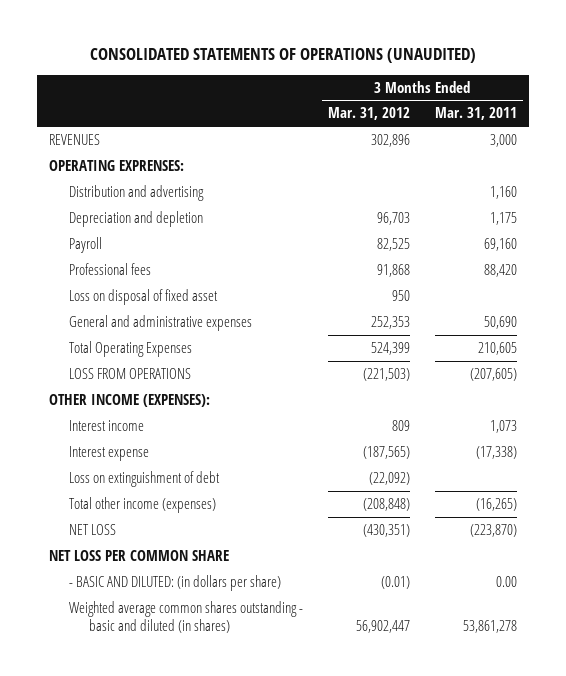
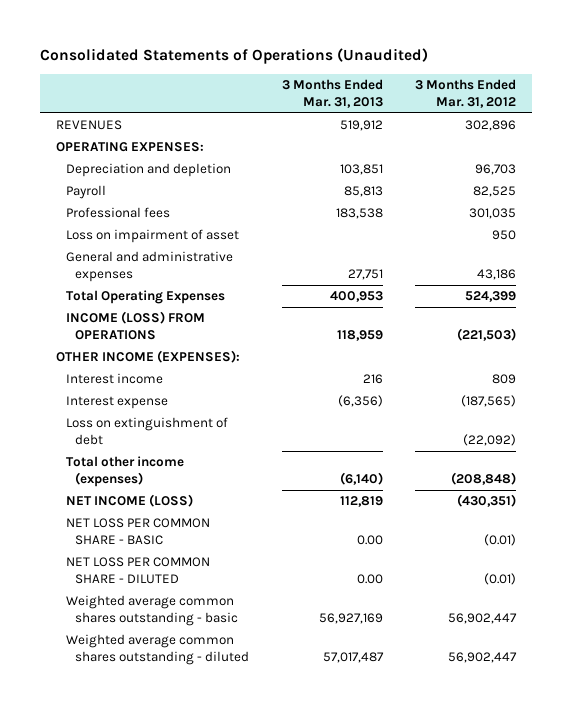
- CONSOLIDATED STATEMENTS OF OPERATIONS (UNAUDITED)
+ Consolidated Statements of Operations (Unaudited)
- | 3 Months Ended Mar. 31, 2012 | 3 Months Ended Mar. 31, 2011
+ | 3 Months Ended Mar. 31, 2013 | 3 Months Ended Mar. 31, 2012
- OPERATING EXPRENSES:
- Distribution and advertising | | 1,160
+ OPERATING EXPENSES:
- Professional fees | 91,868 | 88,420
- Loss on disposal of fixed asset | 950 |
- General and administrative expenses | 252,353 | 50,690
+ Professional fees | 183,538 | 301,035
+ Loss on impairment of asset | | 950
+ General and administrative expenses | 27,751 | 43,186
- LOSS FROM OPERATIONS | (221,503) | (207,605)
+ INCOME (LOSS) FROM OPERATIONS | 118,959 | (221,503)
- NET LOSS | (430,351) | (223,870)
- NET LOSS PER COMMON SHARE
- - BASIC AND DILUTED: (in dollars per share) | (0.01) | 0.00
- Weighted average common shares outstanding - basic and diluted (in shares) | 56,902,447 | 53,861,278
+ NET INCOME (LOSS) | 112,819 | (430,351)
+ NET LOSS PER COMMON SHARE - BASIC | 0.00 | (0.01)
+ NET LOSS PER COMMON SHARE - DILUTED | 0.00 | (0.01)
+ Weighted average common shares outstanding - basic | 56,927,169 | 56,902,447
+ Weighted average common shares outstanding - diluted | 57,017,487 | 56,902,447

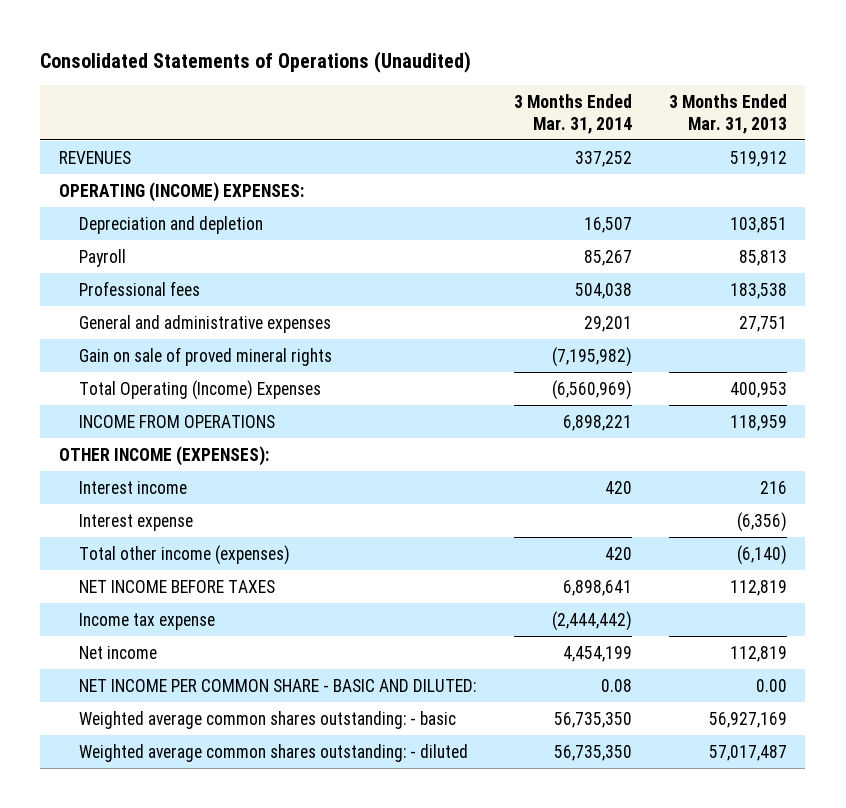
- | 3 Months Ended Mar. 31, 2013 | 3 Months Ended Mar. 31, 2012
+ | 3 Months Ended Mar. 31, 2014 | 3 Months Ended Mar. 31, 2013
- OPERATING EXPENSES:
+ OPERATING (INCOME) EXPENSES:
- Loss on impairment of asset | | 950
- Total Operating Expenses | 400,953 | 524,399
- INCOME (LOSS) FROM OPERATIONS | 118,959 | (221,503)
+ Gain on sale of proved mineral rights | (7,195,982) |
+ Total Operating (Income) Expenses | (6,560,969) | 400,953
+ INCOME FROM OPERATIONS | 6,898,221 | 118,959
- Loss on extinguishment of debt | | (22,092)
- NET INCOME (LOSS) | 112,819 | (430,351)
- NET LOSS PER COMMON SHARE - BASIC | 0.00 | (0.01)
- NET LOSS PER COMMON SHARE - DILUTED | 0.00 | (0.01)
- Weighted average common shares outstanding - basic | 56,927,169 | 56,902,447
- Weighted average common shares outstanding - diluted | 57,017,487 | 56,902,447
+ NET INCOME BEFORE TAXES | 6,898,641 | 112,819
+ Income tax expense | (2,444,442) |
+ Net income | 4,454,199 | 112,819
+ NET INCOME PER COMMON SHARE - BASIC AND DILUTED: | 0.08 | 0.00
+ Weighted average common shares outstanding: - basic | 56,735,350 | 56,927,169
+ Weighted average common shares outstanding: - diluted | 56,735,350 | 57,017,487

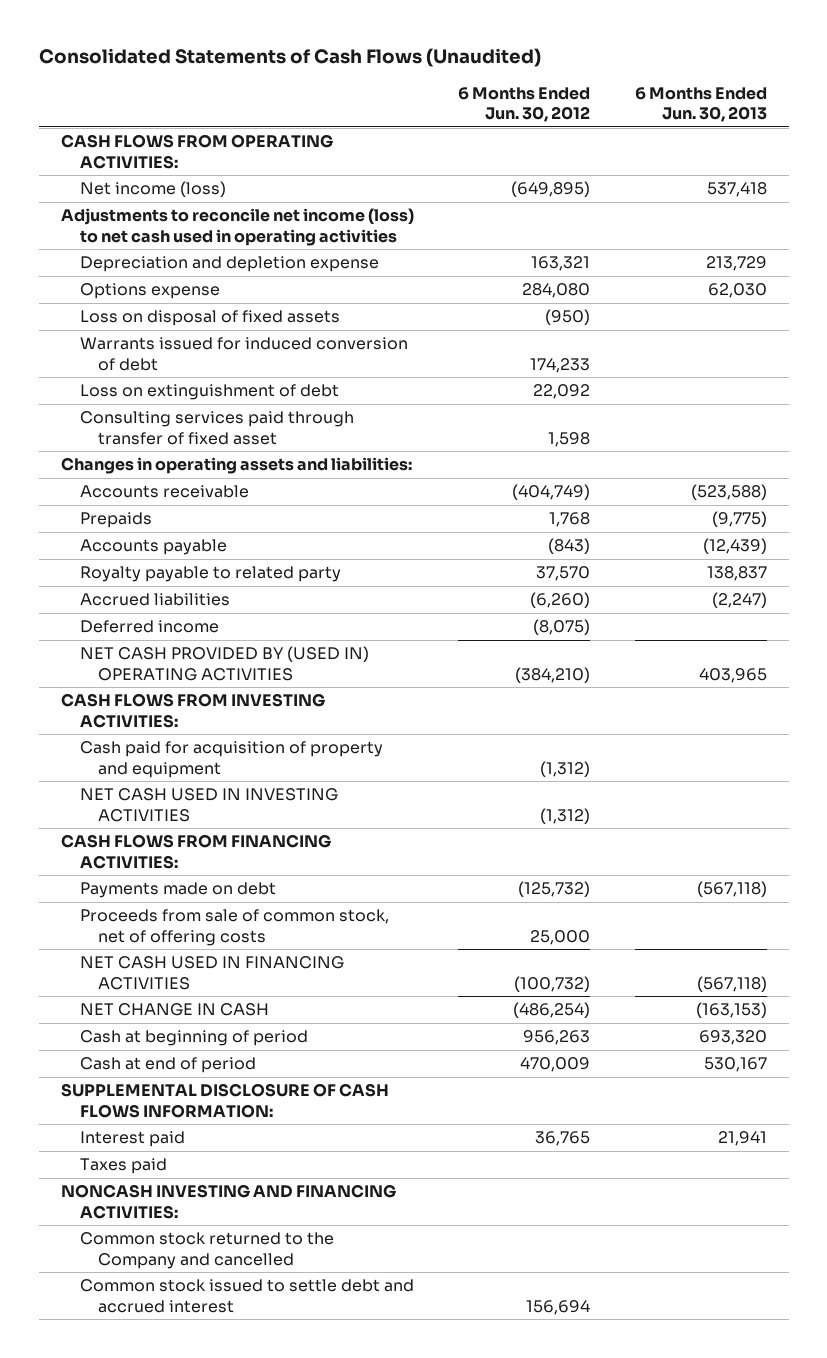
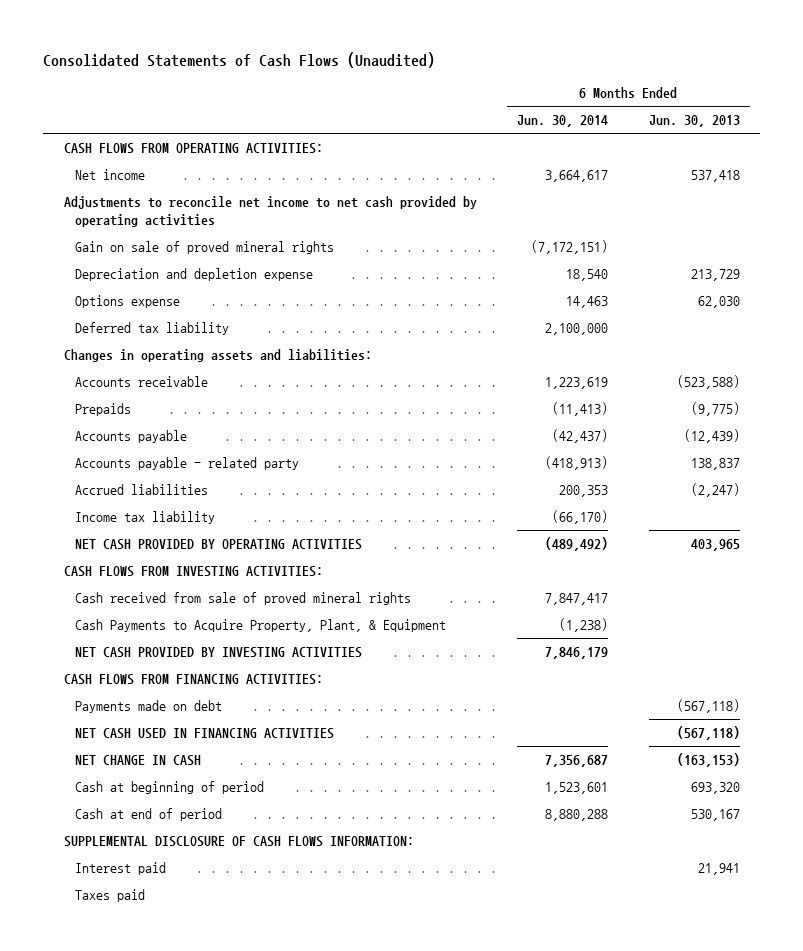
- | 6 Months Ended Jun. 30, 2012 | 6 Months Ended Jun. 30, 2013
+ | 6 Months Ended Jun. 30, 2014 | 6 Months Ended Jun. 30, 2013
- Net income (loss) | (649,895) | 537,418
- Adjustments to reconcile net income (loss) to net cash used in operating activities
+ Net income | 3,664,617 | 537,418
+ Adjustments to reconcile net income to net cash provided by operating activities
+ Gain on sale of proved mineral rights | (7,172,151) |
- Loss on disposal of fixed assets | (950) |
- Warrants issued for induced conversion of debt | 174,233 |
- Loss on extinguishment of debt | 22,092 |
- Consulting services paid through transfer of fixed asset | 1,598 |
+ Deferred tax liability | 2,100,000 |
- Royalty payable to related party | 37,570 | 138,837
+ Accounts payable - related party | (418,913) | 138,837
- Deferred income | (8,075) |
- NET CASH PROVIDED BY (USED IN) OPERATING ACTIVITIES | (384,210) | 403,965
+ Income tax liability | (66,170) |
+ NET CASH PROVIDED BY OPERATING ACTIVITIES | (489,492) | 403,965
- Cash paid for acquisition of property and equipment | (1,312) |
- NET CASH USED IN INVESTING ACTIVITIES | (1,312) |
+ Cash received from sale of proved mineral rights | 7,847,417 |
+ Cash Payments to Acquire Property, Plant, & Equipment | (1,238) |
+ NET CASH PROVIDED BY INVESTING ACTIVITIES | 7,846,179 |
- Proceeds from sale of common stock, net of offering costs | 25,000 |
- NONCASH INVESTING AND FINANCING ACTIVITIES:
- Common stock returned to the Company and cancelled
- Common stock issued to settle debt and accrued interest | 156,694 |

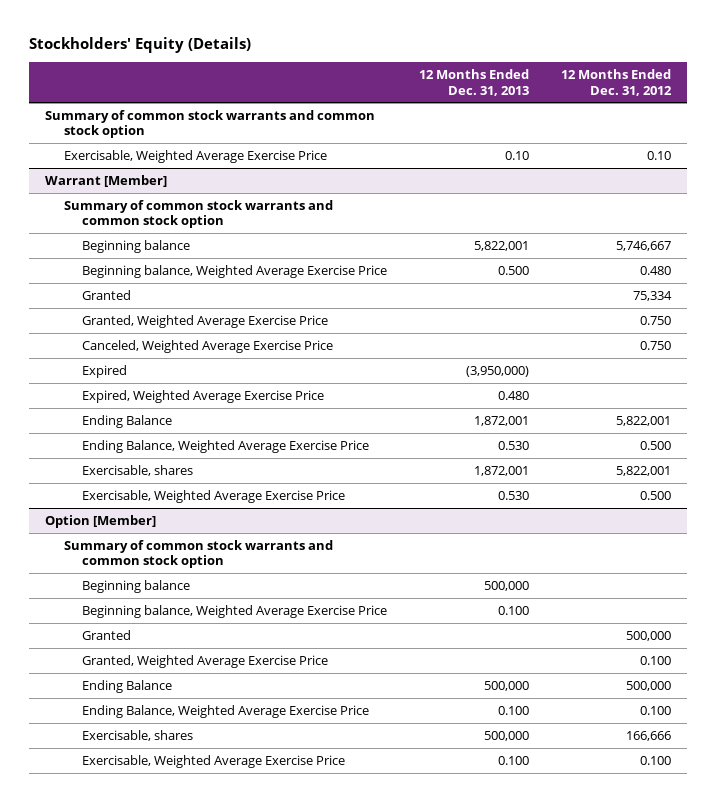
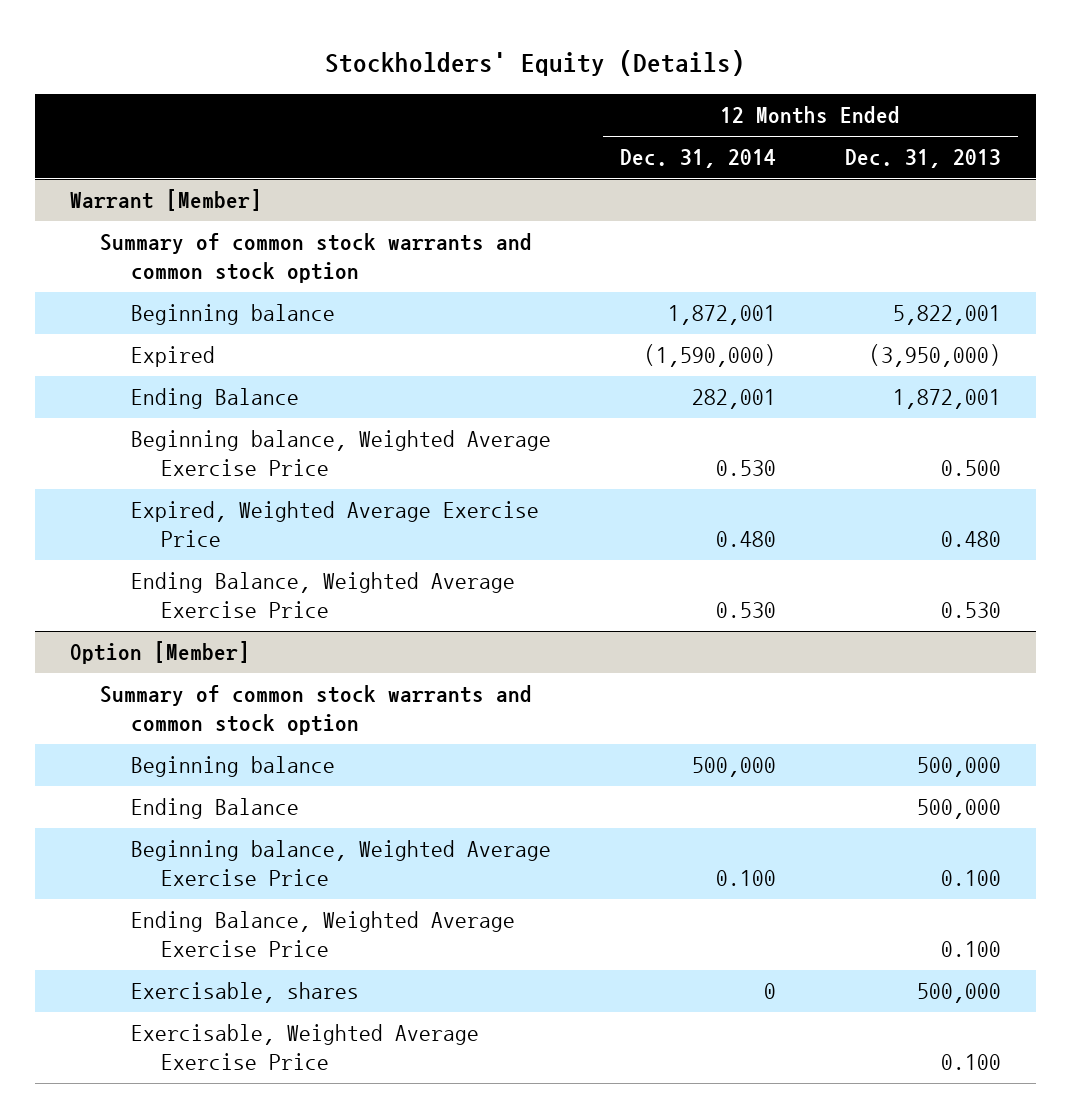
- | 12 Months Ended Dec. 31, 2013 | 12 Months Ended Dec. 31, 2012
+ | 12 Months Ended Dec. 31, 2014 | 12 Months Ended Dec. 31, 2013
- Summary of common stock warrants and common stock option
- Exercisable, Weighted Average Exercise Price | 0.10 | 0.10
@ Warrant [Member]
- Granted | | 75,334
- Granted, Weighted Average Exercise Price | | 0.750
- Canceled, Weighted Average Exercise Price | | 0.750
moved down: Beginning balance, Weighted Average Exercise Price | 0.530 | 0.500
moved down: Expired, Weighted Average Exercise Price | 0.480 | 0.480
- Exercisable, shares | 1,872,001 | 5,822,001
- Exercisable, Weighted Average Exercise Price | 0.530 | 0.500
@ Option [Member]
- Granted | | 500,000
- Granted, Weighted Average Exercise Price | | 0.100
moved down: Beginning balance, Weighted Average Exercise Price | 0.100 | 0.100

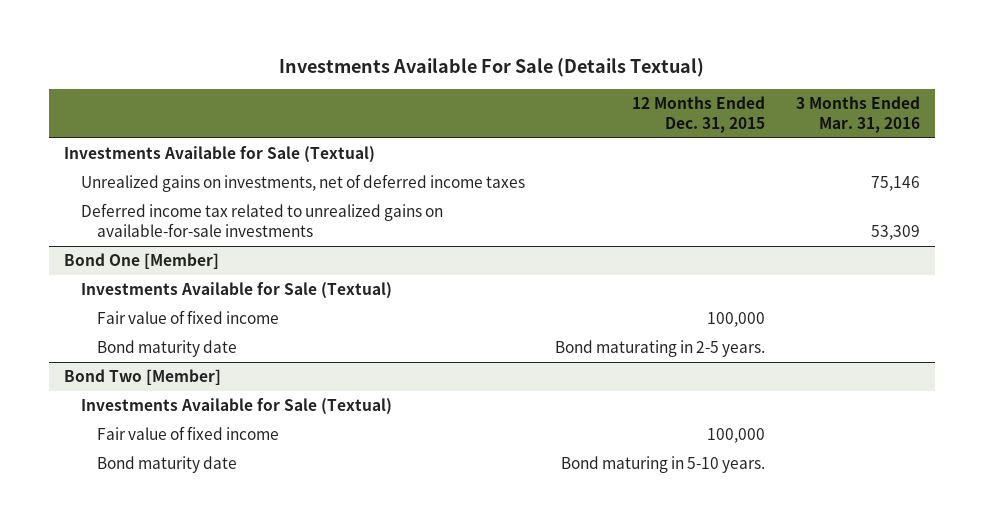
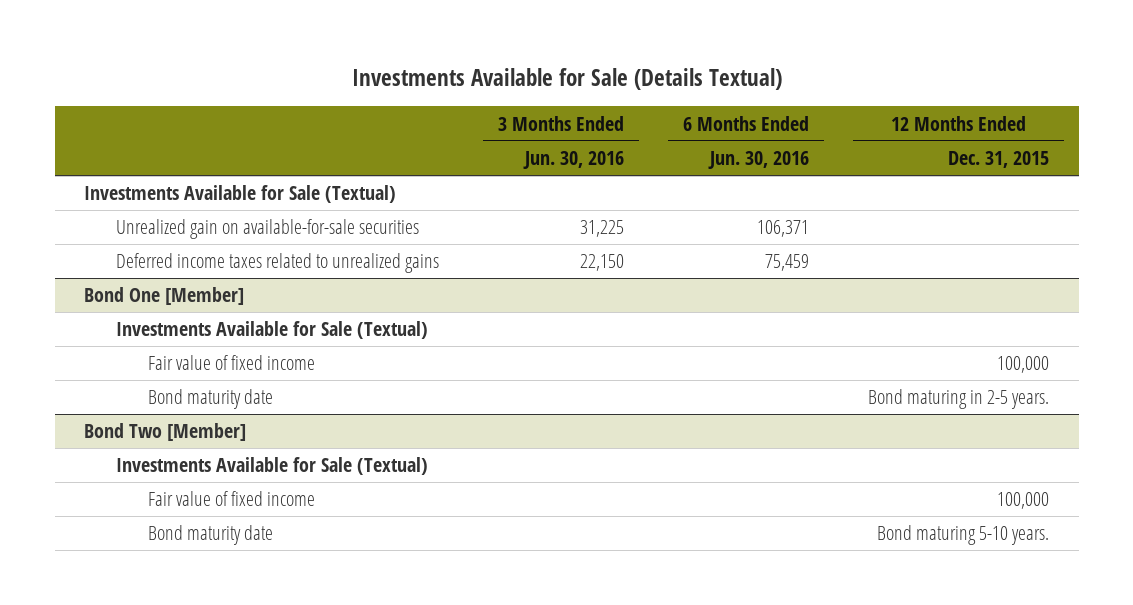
- Investments Available For Sale (Details Textual)
+ Investments Available for Sale (Details Textual)
- | 12 Months Ended Dec. 31, 2015 | 3 Months Ended Mar. 31, 2016
+ | 3 Months Ended Jun. 30, 2016 | 6 Months Ended Jun. 30, 2016 | 12 Months Ended Dec. 31, 2015
- Unrealized gains on investments, net of deferred income taxes | | 75,146
- Deferred income tax related to unrealized gains on available-for-sale investments | | 53,309
+ Unrealized gain on available-for-sale securities | 31,225 | 106,371 |
+ Deferred income taxes related to unrealized gains | 22,150 | 75,459 |
@ Bond One [Member]
- Bond maturity date | Bond maturating in 2-5 years. |
+ Bond maturity date | | | Bond maturing in 2-5 years.
@ Bond Two [Member]
- Bond maturity date | Bond maturing in 5-10 years. |
+ Bond maturity date | | | Bond maturing 5-10 years.

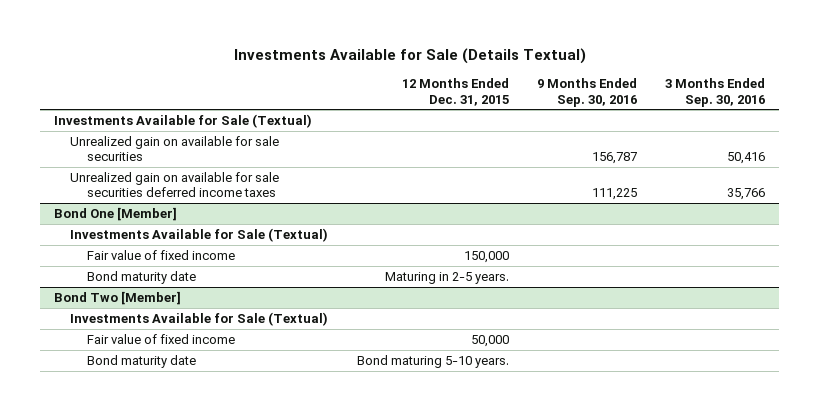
- | 3 Months Ended Jun. 30, 2016 | 6 Months Ended Jun. 30, 2016 | 12 Months Ended Dec. 31, 2015
+ | 12 Months Ended Dec. 31, 2015 | 9 Months Ended Sep. 30, 2016 | 3 Months Ended Sep. 30, 2016
- Unrealized gain on available-for-sale securities | 31,225 | 106,371 |
- Deferred income taxes related to unrealized gains | 22,150 | 75,459 |
+ Unrealized gain on available for sale securities | | 156,787 | 50,416
+ Unrealized gain on available for sale securities deferred income taxes | | 111,225 | 35,766
@ Bond One [Member]
- Fair value of fixed income | | | 100,000
- Bond maturity date | | | Bond maturing in 2-5 years.
+ Fair value of fixed income | 150,000 | |
+ Bond maturity date | Maturing in 2-5 years. | |
@ Bond Two [Member]
- Fair value of fixed income | | | 100,000
+ Fair value of fixed income | 50,000 | |

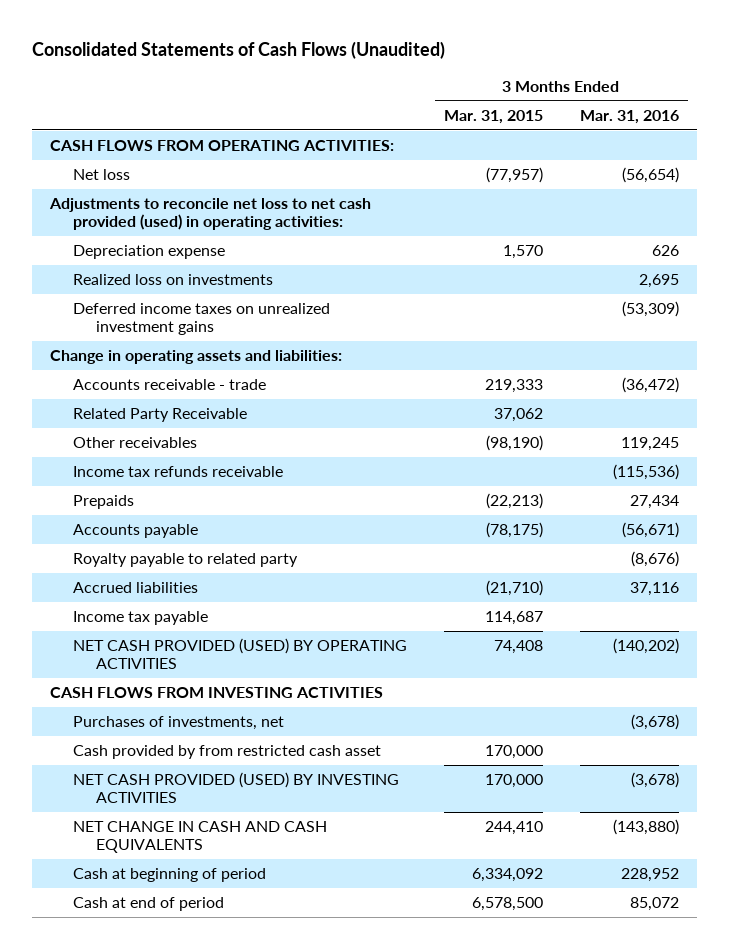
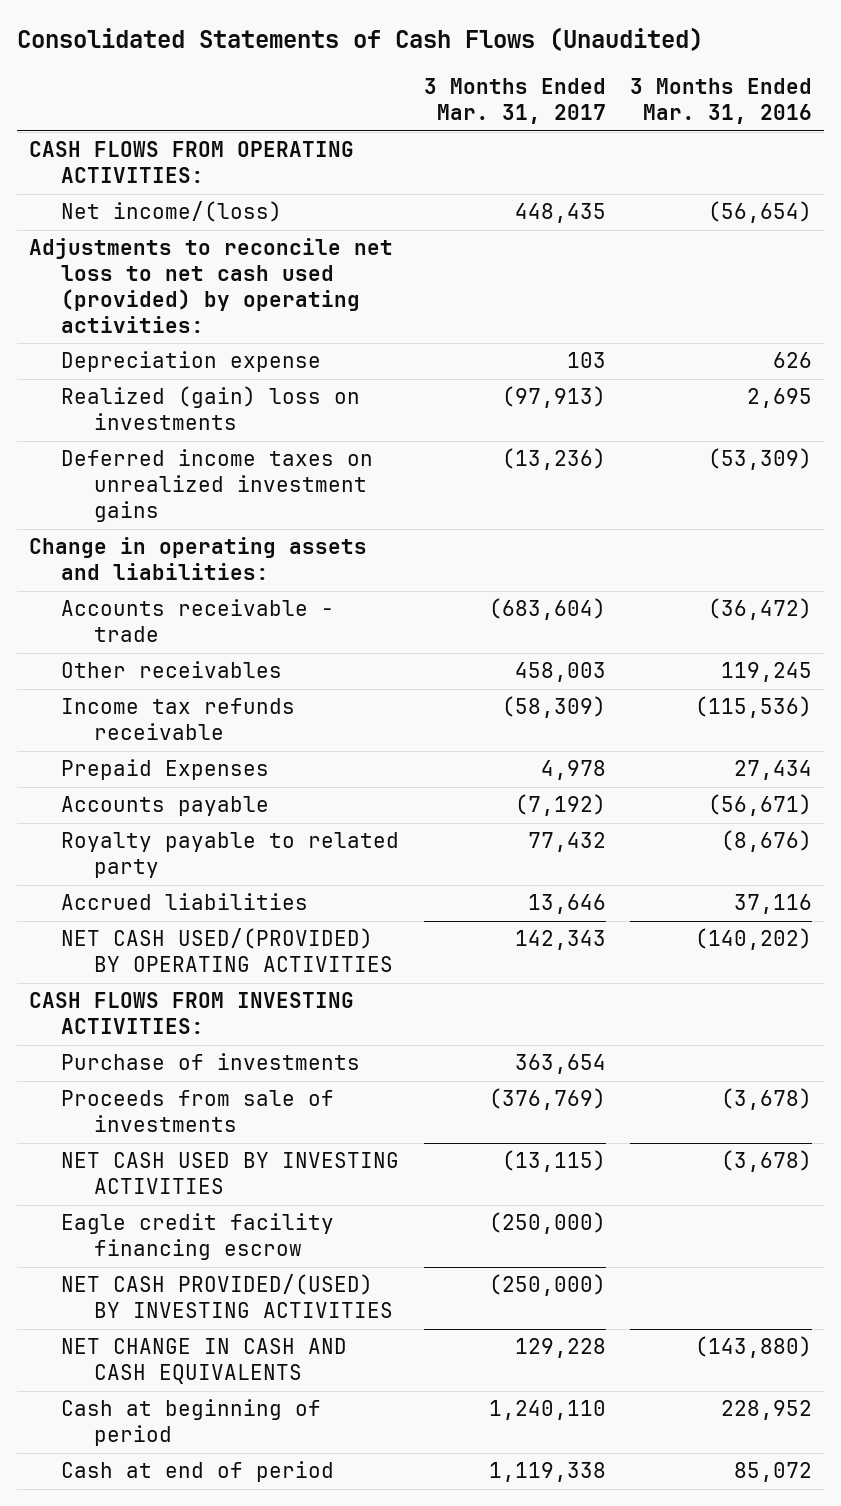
- | 3 Months Ended Mar. 31, 2015 | 3 Months Ended Mar. 31, 2016
+ | 3 Months Ended Mar. 31, 2017 | 3 Months Ended Mar. 31, 2016
- Net loss | (77,957) | (56,654)
- Adjustments to reconcile net loss to net cash provided (used) in operating activities:
+ Net income/(loss) | 448,435 | (56,654)
+ Adjustments to reconcile net loss to net cash used (provided) by operating activities:
- Realized loss on investments | | 2,695
+ Realized (gain) loss on investments | (97,913) | 2,695
- Related Party Receivable | 37,062 |
- Prepaids | (22,213) | 27,434
+ Prepaid Expenses | 4,978 | 27,434
- Income tax payable | 114,687 |
- NET CASH PROVIDED (USED) BY OPERATING ACTIVITIES | 74,408 | (140,202)
- CASH FLOWS FROM INVESTING ACTIVITIES
- Purchases of investments, net | | (3,678)
- Cash provided by from restricted cash asset | 170,000 |
- NET CASH PROVIDED (USED) BY INVESTING ACTIVITIES | 170,000 | (3,678)
+ NET CASH USED/(PROVIDED) BY OPERATING ACTIVITIES | 142,343 | (140,202)
+ CASH FLOWS FROM INVESTING ACTIVITIES:
+ Purchase of investments | 363,654 |
+ Proceeds from sale of investments | (376,769) | (3,678)
+ NET CASH USED BY INVESTING ACTIVITIES | (13,115) | (3,678)
+ Eagle credit facility financing escrow | (250,000) |
+ NET CASH PROVIDED/(USED) BY INVESTING ACTIVITIES | (250,000) |

